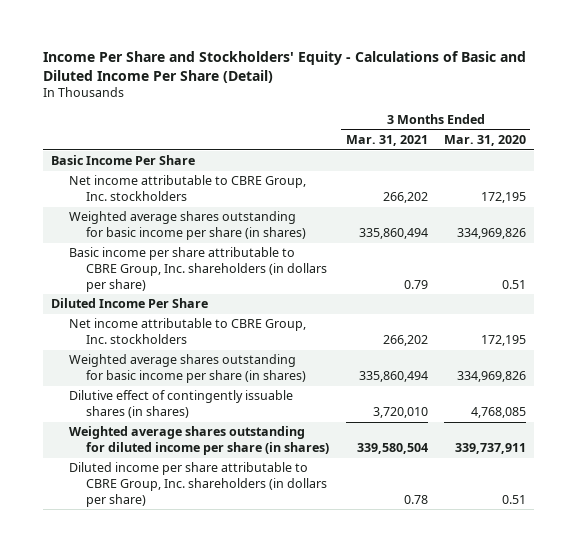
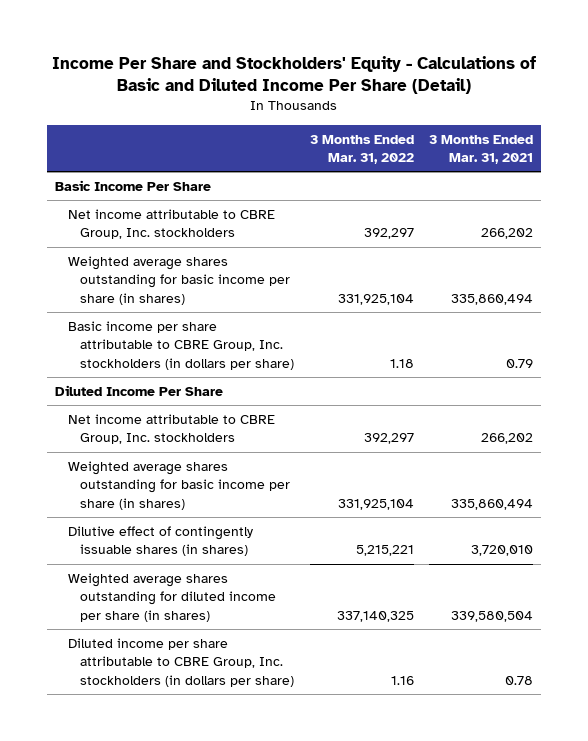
- | 3 Months Ended Mar. 31, 2021 | 3 Months Ended Mar. 31, 2020
+ | 3 Months Ended Mar. 31, 2022 | 3 Months Ended Mar. 31, 2021
- Basic income per share attributable to CBRE Group, Inc. shareholders (in dollars per share) | 0.79 | 0.51
+ Basic income per share attributable to CBRE Group, Inc. stockholders (in dollars per share) | 1.18 | 0.79
- Diluted income per share attributable to CBRE Group, Inc. shareholders (in dollars per share) | 0.78 | 0.51
+ Diluted income per share attributable to CBRE Group, Inc. stockholders (in dollars per share) | 1.16 | 0.78

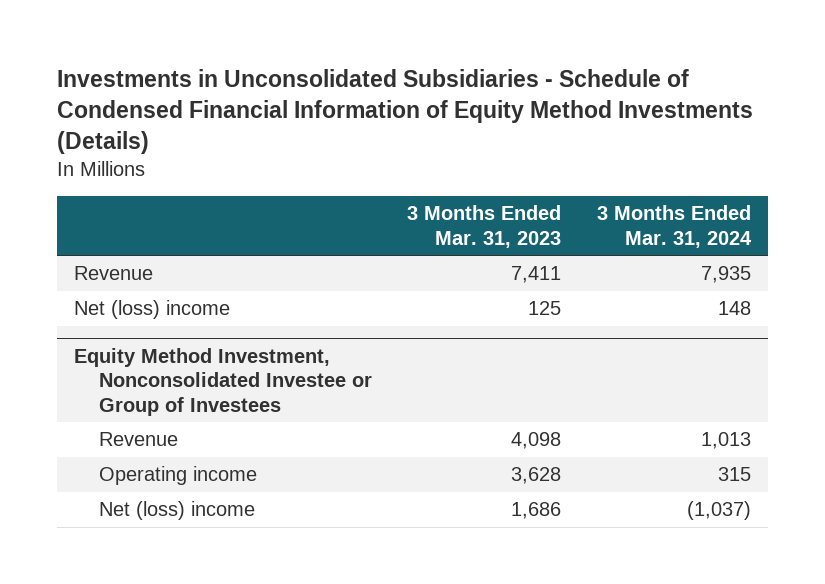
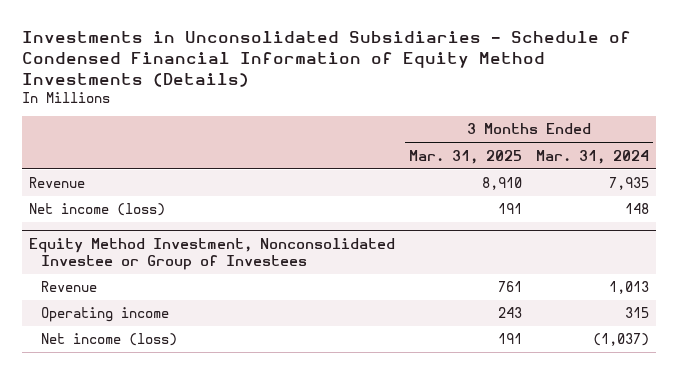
- | 3 Months Ended Mar. 31, 2023 | 3 Months Ended Mar. 31, 2024
+ | 3 Months Ended Mar. 31, 2025 | 3 Months Ended Mar. 31, 2024
- Net (loss) income | 125 | 148
+ Net income (loss) | 191 | 148
@ Equity Method Investment, Nonconsolidated Investee or Group of Investees
- Net (loss) income | 1,686 | (1,037)
+ Net income (loss) | 191 | (1,037)

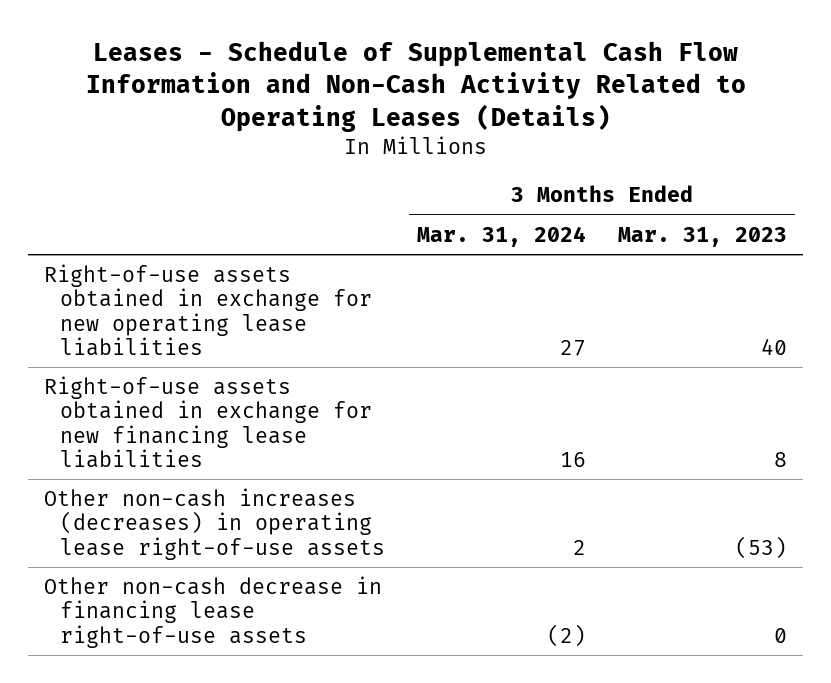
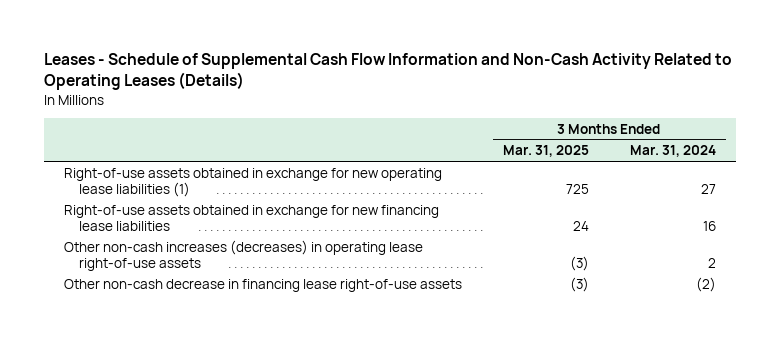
- | 3 Months Ended Mar. 31, 2024 | 3 Months Ended Mar. 31, 2023
+ | 3 Months Ended Mar. 31, 2025 | 3 Months Ended Mar. 31, 2024
- Right-of-use assets obtained in exchange for new operating lease liabilities | 27 | 40
+ Right-of-use assets obtained in exchange for new operating lease liabilities (1) | 725 | 27

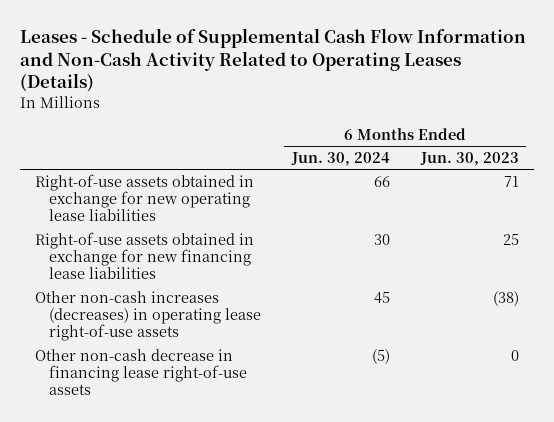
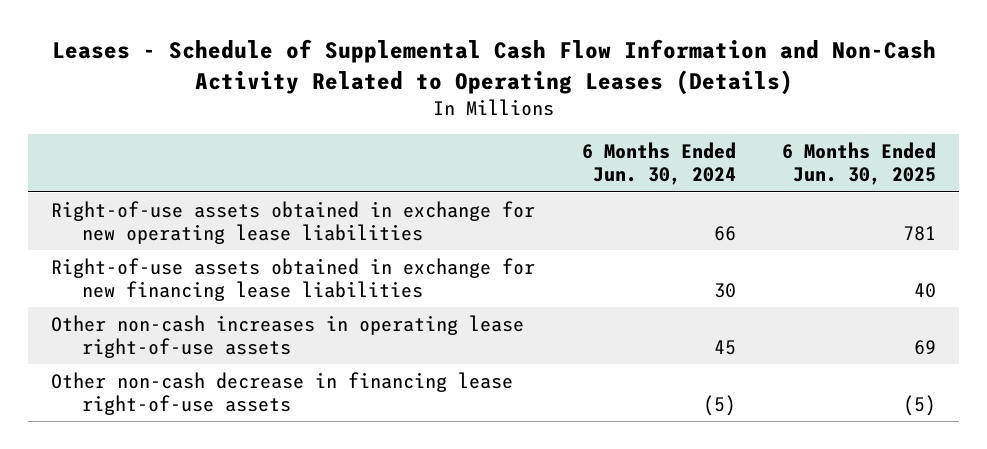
- | 6 Months Ended Jun. 30, 2024 | 6 Months Ended Jun. 30, 2023
+ | 6 Months Ended Jun. 30, 2024 | 6 Months Ended Jun. 30, 2025
- Other non-cash increases (decreases) in operating lease right-of-use assets | 45 | (38)
+ Other non-cash increases in operating lease right-of-use assets | 45 | 69

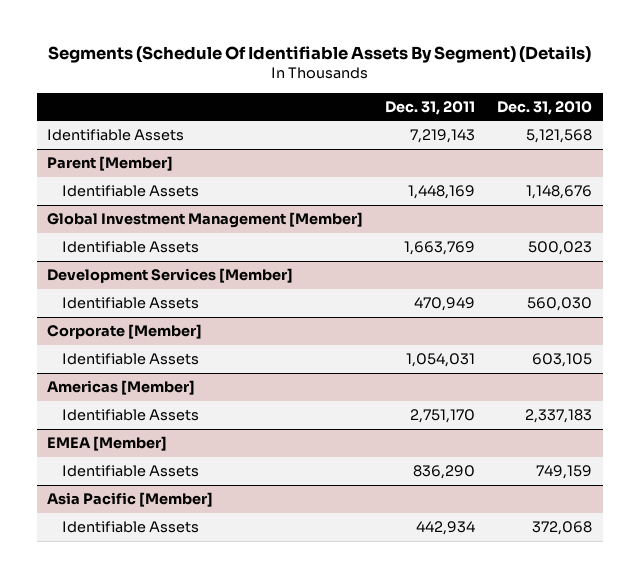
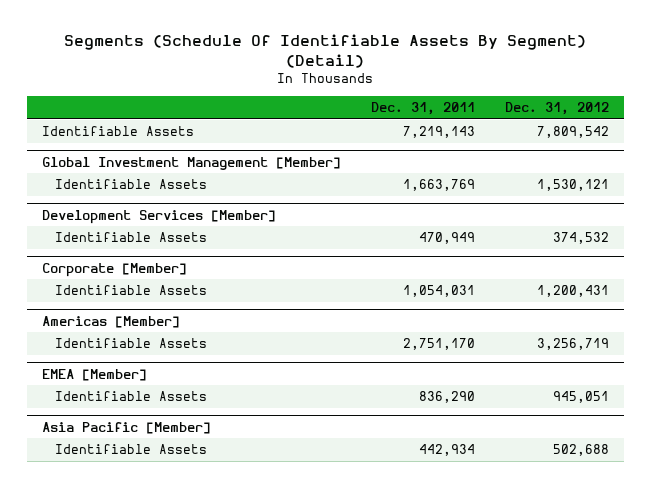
- Segments (Schedule Of Identifiable Assets By Segment) (Details)
+ Segments (Schedule Of Identifiable Assets By Segment) (Detail)
- | Dec. 31, 2011 | Dec. 31, 2010
+ | Dec. 31, 2011 | Dec. 31, 2012
- Parent [Member]
- Identifiable Assets | 1,448,169 | 1,148,676

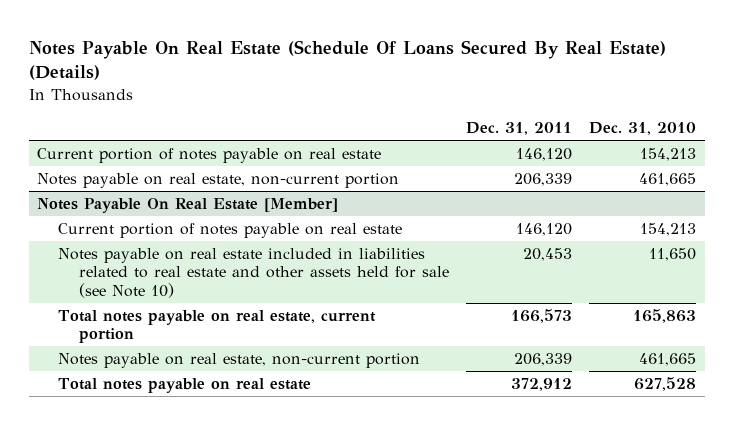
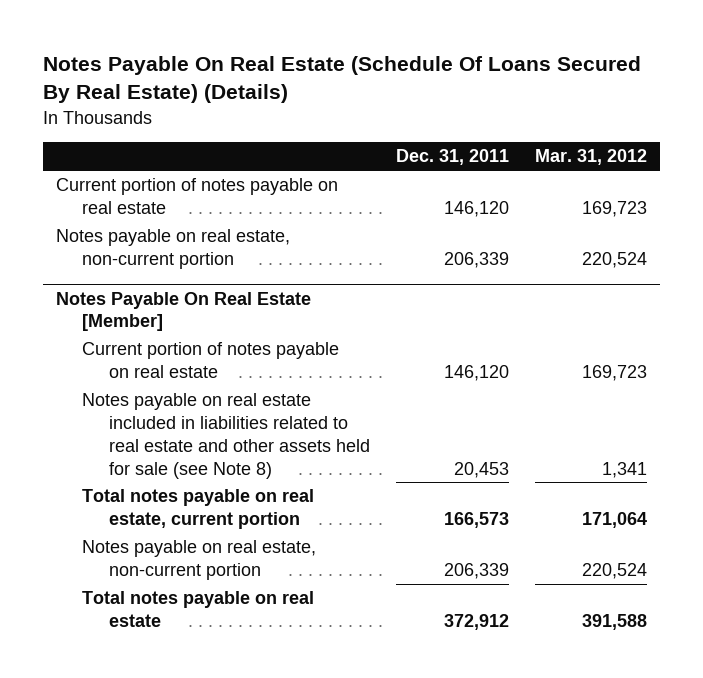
- | Dec. 31, 2011 | Dec. 31, 2010
+ | Dec. 31, 2011 | Mar. 31, 2012
@ Notes Payable On Real Estate [Member]
- Notes payable on real estate included in liabilities related to real estate and other assets held for sale (see Note 10) | 20,453 | 11,650
+ Notes payable on real estate included in liabilities related to real estate and other assets held for sale (see Note 8) | 20,453 | 1,341

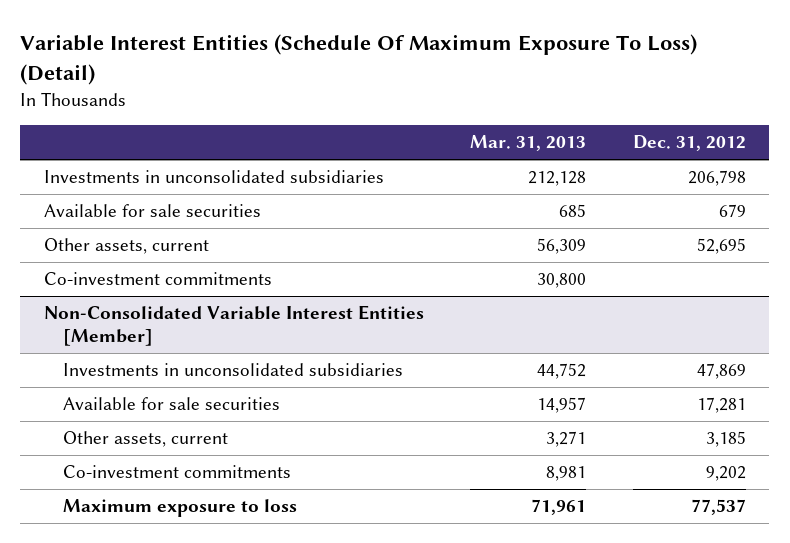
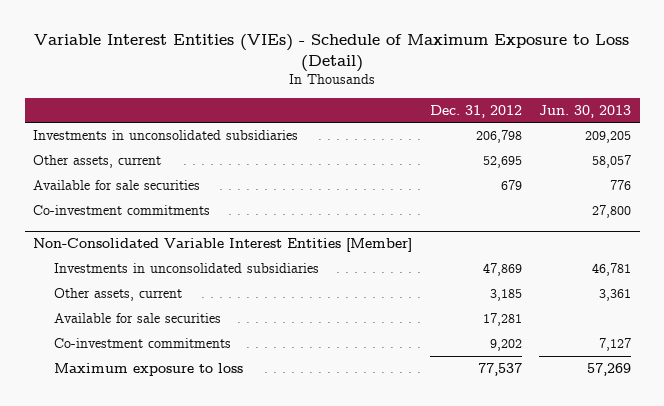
- Variable Interest Entities (Schedule Of Maximum Exposure To Loss) (Detail)
+ Variable Interest Entities (VIEs) - Schedule of Maximum Exposure to Loss (Detail)
- | Mar. 31, 2013 | Dec. 31, 2012
+ | Dec. 31, 2012 | Jun. 30, 2013
moved down: Available for sale securities | 679 | 776
@ Non-Consolidated Variable Interest Entities [Member]
moved down: Available for sale securities | 17,281 |

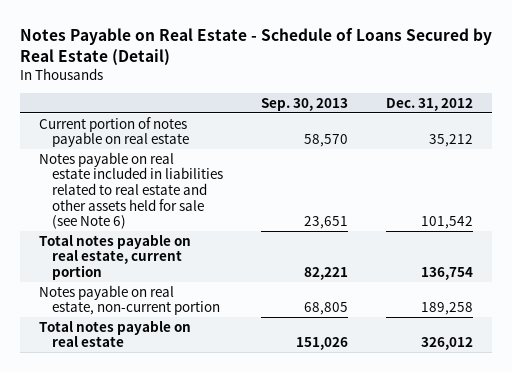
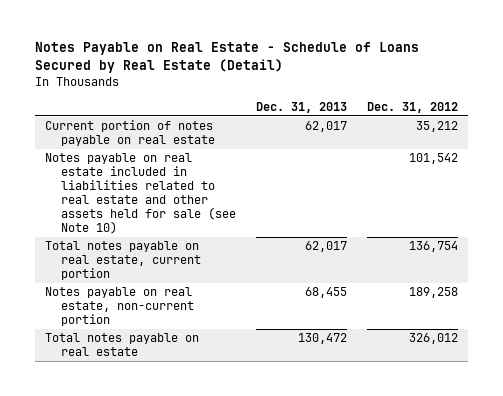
- | Sep. 30, 2013 | Dec. 31, 2012
+ | Dec. 31, 2013 | Dec. 31, 2012
- Notes payable on real estate included in liabilities related to real estate and other assets held for sale (see Note 6) | 23,651 | 101,542
+ Notes payable on real estate included in liabilities related to real estate and other assets held for sale (see Note 10) | | 101,542

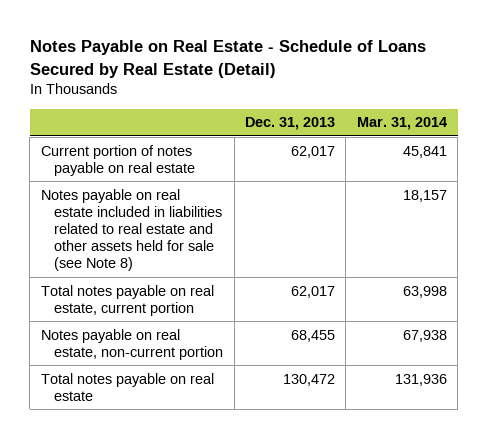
- | Dec. 31, 2013 | Dec. 31, 2012
+ | Dec. 31, 2013 | Mar. 31, 2014
- Notes payable on real estate included in liabilities related to real estate and other assets held for sale (see Note 10) | | 101,542
+ Notes payable on real estate included in liabilities related to real estate and other assets held for sale (see Note 8) | | 18,157

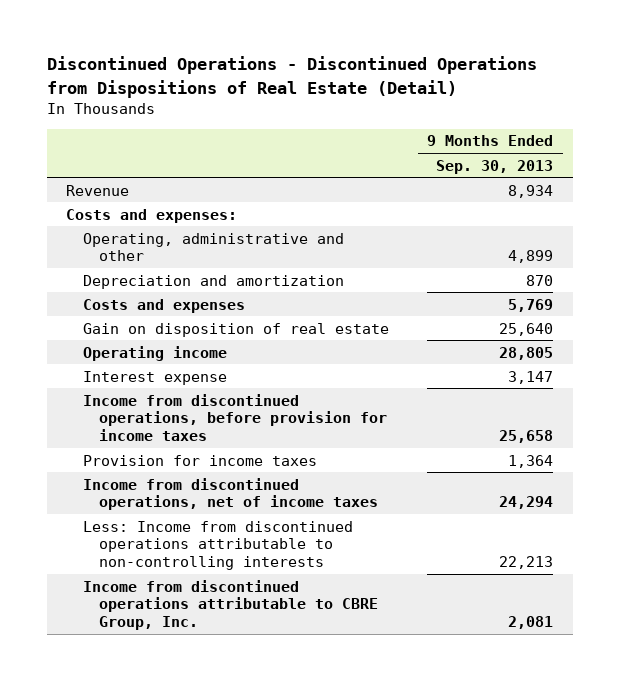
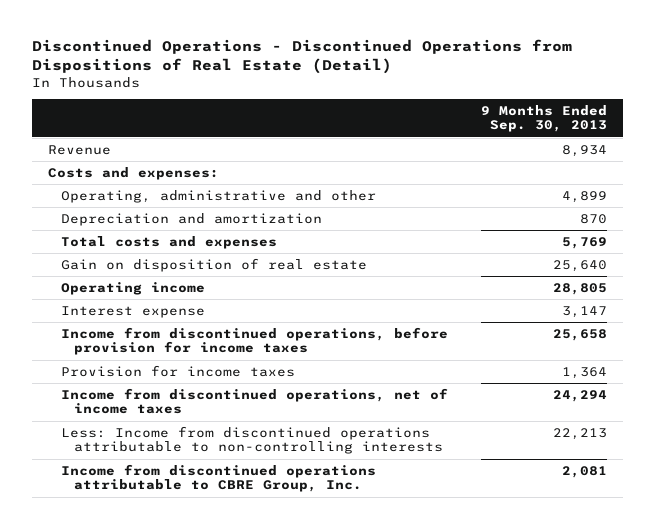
- Costs and expenses | 5,769
+ Total costs and expenses | 5,769

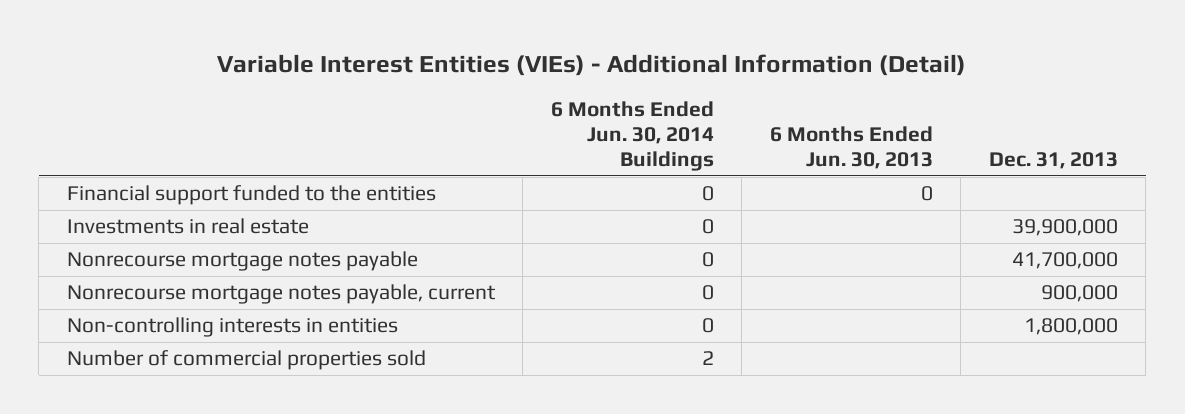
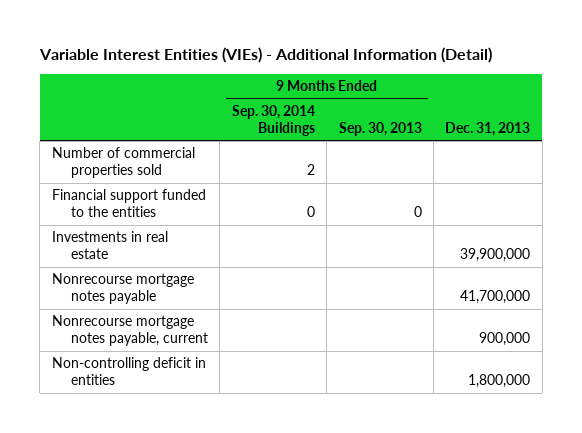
- | 6 Months Ended Jun. 30, 2014 Buildings | 6 Months Ended Jun. 30, 2013 | Dec. 31, 2013
+ | 9 Months Ended Sep. 30, 2014 Buildings | 9 Months Ended Sep. 30, 2013 | Dec. 31, 2013
moved up: Number of commercial properties sold | 2 | |
- Non-controlling interests in entities | 0 | | 1,800,000
+ Non-controlling deficit in entities | | | 1,800,000

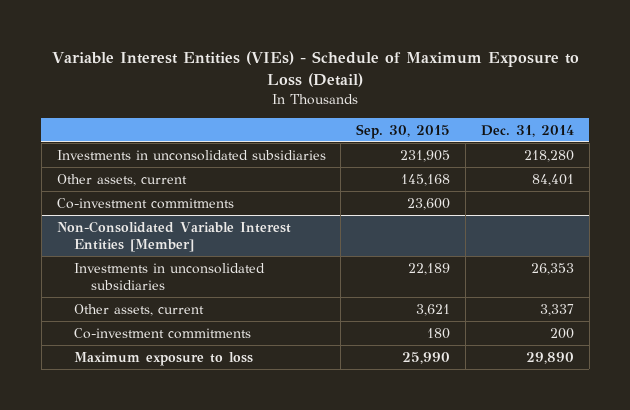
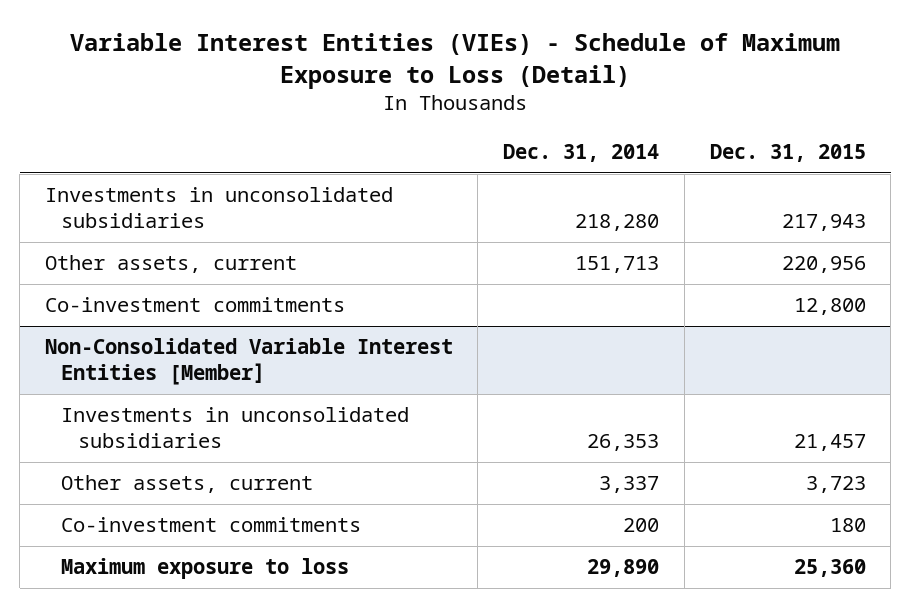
- | Sep. 30, 2015 | Dec. 31, 2014
+ | Dec. 31, 2014 | Dec. 31, 2015
- Other assets, current | 145,168 | 84,401
+ Other assets, current | 151,713 | 220,956

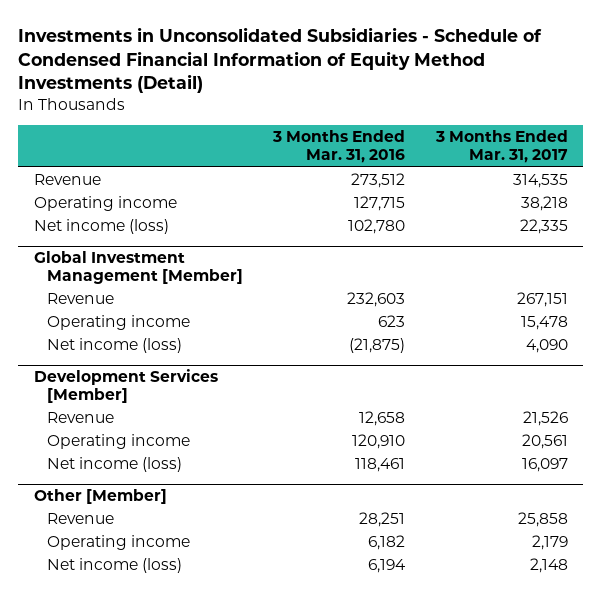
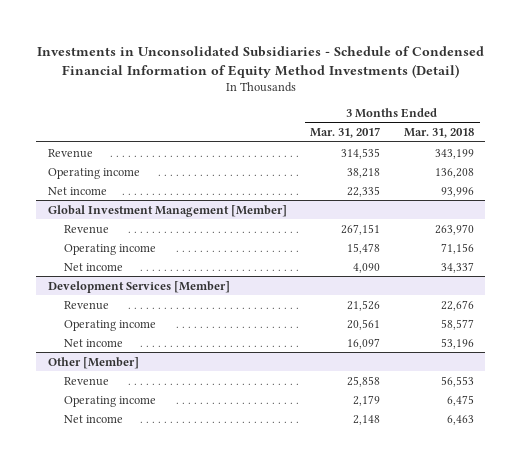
- | 3 Months Ended Mar. 31, 2016 | 3 Months Ended Mar. 31, 2017
+ | 3 Months Ended Mar. 31, 2017 | 3 Months Ended Mar. 31, 2018
- Net income (loss) | 102,780 | 22,335
+ Net income | 22,335 | 93,996
@ Global Investment Management [Member]
- Net income (loss) | (21,875) | 4,090
+ Net income | 4,090 | 34,337
@ Development Services [Member]
- Net income (loss) | 118,461 | 16,097
+ Net income | 16,097 | 53,196
@ Other [Member]
- Net income (loss) | 6,194 | 2,148
+ Net income | 2,148 | 6,463

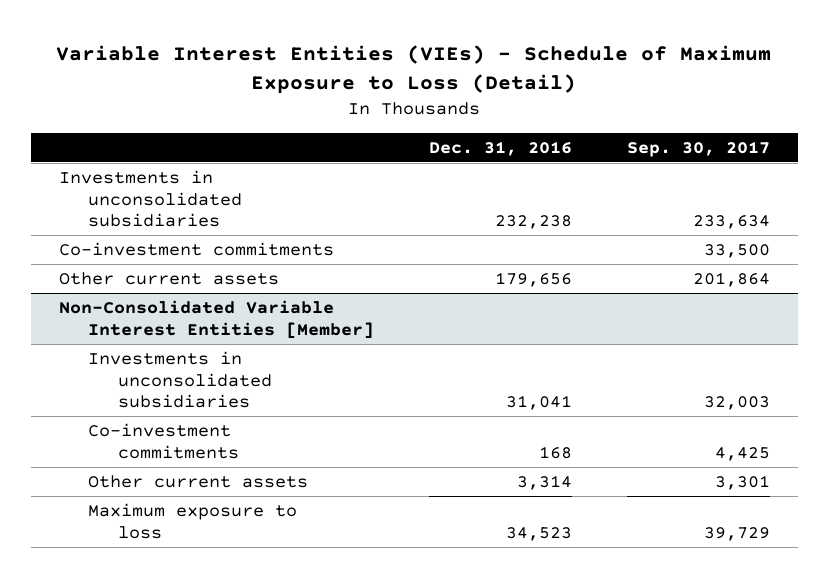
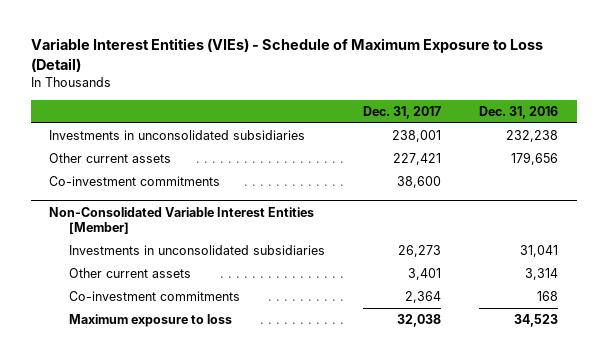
- | Dec. 31, 2016 | Sep. 30, 2017
+ | Dec. 31, 2017 | Dec. 31, 2016
moved down: Co-investment commitments | 38,600 |
@ Non-Consolidated Variable Interest Entities [Member]
moved down: Co-investment commitments | 2,364 | 168

